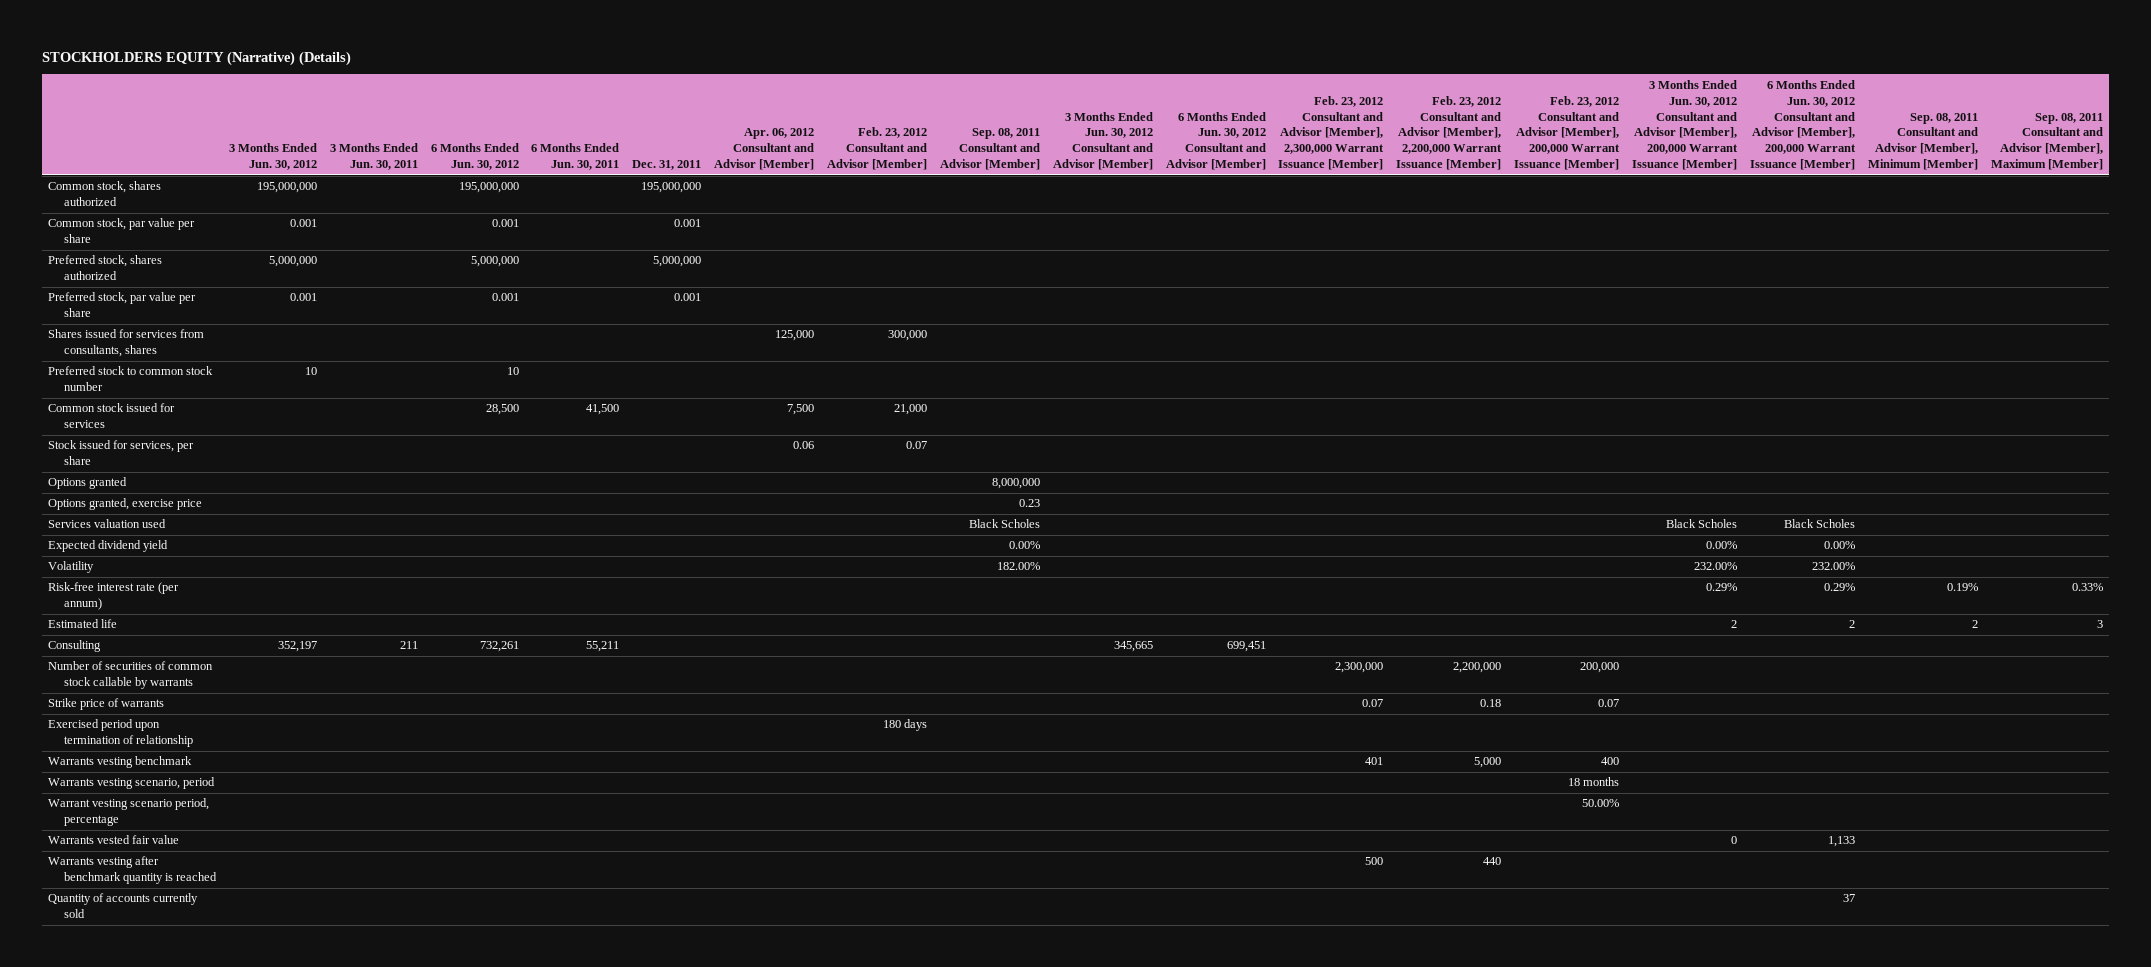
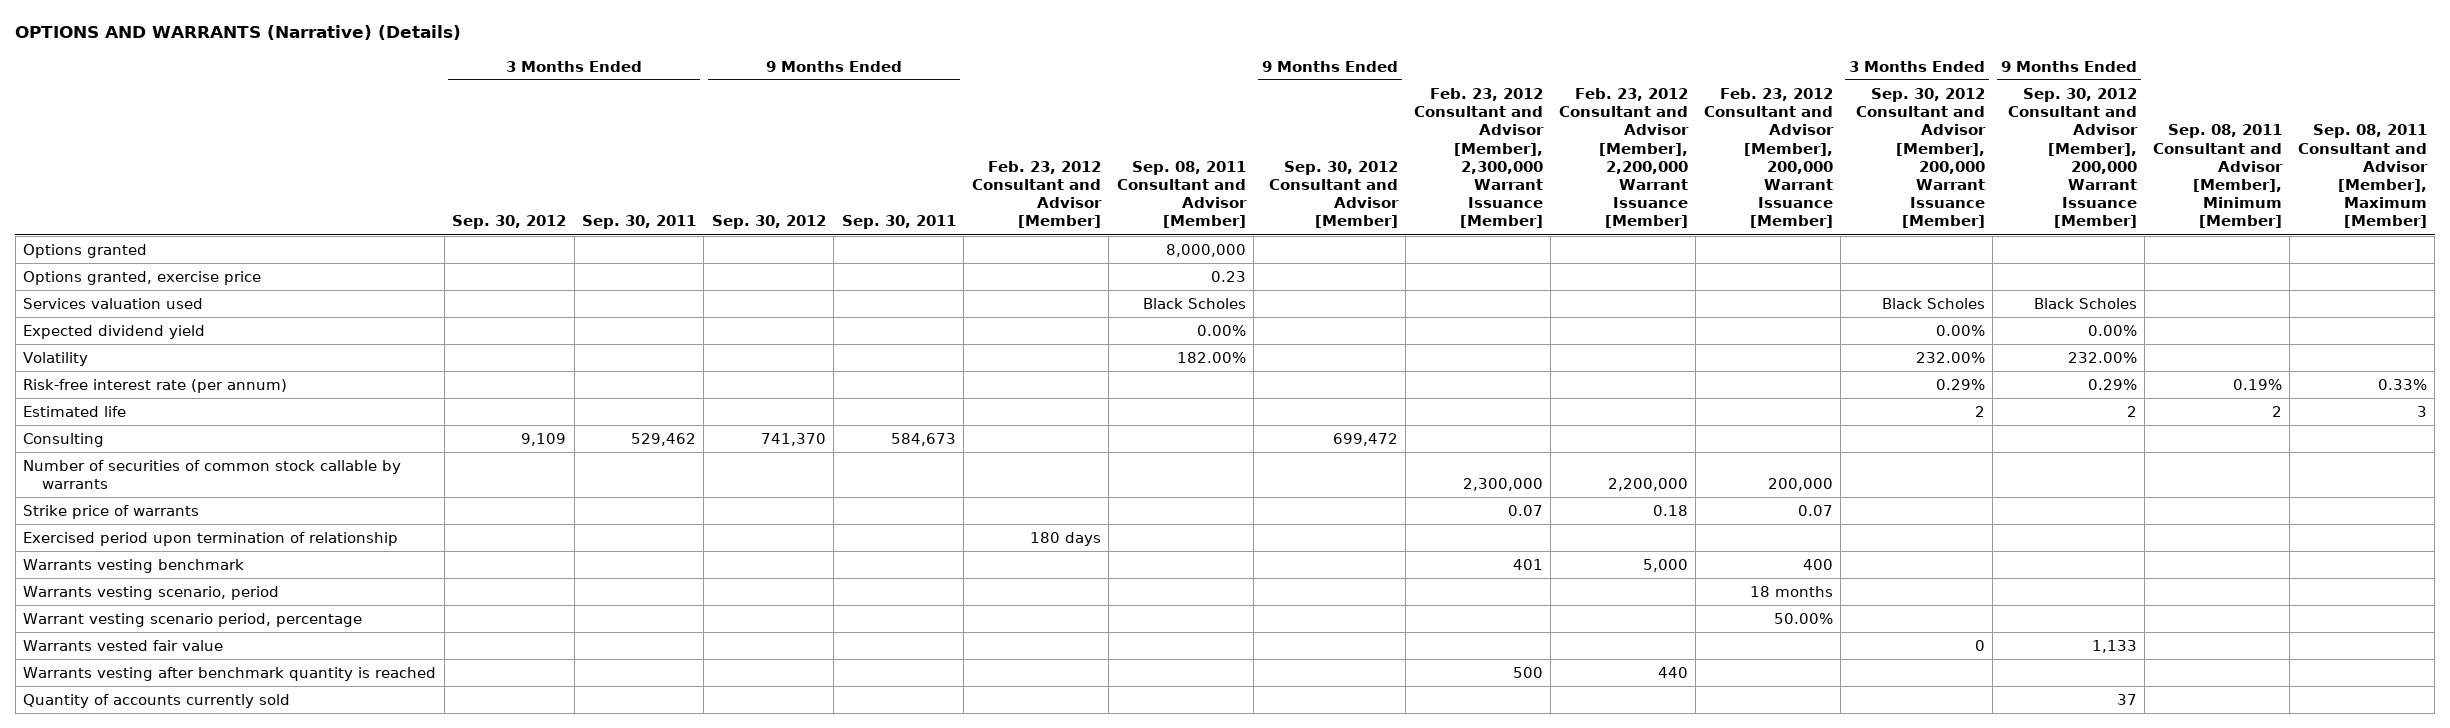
- STOCKHOLDERS EQUITY (Narrative) (Details)
+ OPTIONS AND WARRANTS (Narrative) (Details)
- | 3 Months Ended Jun. 30, 2012 | 3 Months Ended Jun. 30, 2011 | 6 Months Ended Jun. 30, 2012 | 6 Months Ended Jun. 30, 2011 | Dec. 31, 2011 | Apr. 06, 2012 Consultant and Advisor [Member] | Feb. 23, 2012 Consultant and Advisor [Member] | Sep. 08, 2011 Consultant and Advisor [Member] | 3 Months Ended Jun. 30, 2012 Consultant and Advisor [Member] | 6 Months Ended Jun. 30, 2012 Consultant and Advisor [Member] | Feb. 23, 2012 Consultant and Advisor [Member], 2,300,000 Warrant Issuance [Member] | Feb. 23, 2012 Consultant and Advisor [Member], 2,200,000 Warrant Issuance [Member] | Feb. 23, 2012 Consultant and Advisor [Member], 200,000 Warrant Issuance [Member] | 3 Months Ended Jun. 30, 2012 Consultant and Advisor [Member], 200,000 Warrant Issuance [Member] | 6 Months Ended Jun. 30, 2012 Consultant and Advisor [Member], 200,000 Warrant Issuance [Member] | Sep. 08, 2011 Consultant and Advisor [Member], Minimum [Member] | Sep. 08, 2011 Consultant and Advisor [Member], Maximum [Member]
+ | 3 Months Ended Sep. 30, 2012 | 3 Months Ended Sep. 30, 2011 | 9 Months Ended Sep. 30, 2012 | 9 Months Ended Sep. 30, 2011 | Feb. 23, 2012 Consultant and Advisor [Member] | Sep. 08, 2011 Consultant and Advisor [Member] | 9 Months Ended Sep. 30, 2012 Consultant and Advisor [Member] | Feb. 23, 2012 Consultant and Advisor [Member], 2,300,000 Warrant Issuance [Member] | Feb. 23, 2012 Consultant and Advisor [Member], 2,200,000 Warrant Issuance [Member] | Feb. 23, 2012 Consultant and Advisor [Member], 200,000 Warrant Issuance [Member] | 3 Months Ended Sep. 30, 2012 Consultant and Advisor [Member], 200,000 Warrant Issuance [Member] | 9 Months Ended Sep. 30, 2012 Consultant and Advisor [Member], 200,000 Warrant Issuance [Member] | Sep. 08, 2011 Consultant and Advisor [Member], Minimum [Member] | Sep. 08, 2011 Consultant and Advisor [Member], Maximum [Member]
- Common stock, shares authorized | 195,000,000 | | 195,000,000 | | 195,000,000 | | | | | | | | | | | |
- Common stock, par value per share | 0.001 | | 0.001 | | 0.001 | | | | | | | | | | | |
- Preferred stock, shares authorized | 5,000,000 | | 5,000,000 | | 5,000,000 | | | | | | | | | | | |
- Preferred stock, par value per share | 0.001 | | 0.001 | | 0.001 | | | | | | | | | | | |
- Shares issued for services from consultants, shares | | | | | | 125,000 | 300,000 | | | | | | | | | |
- Preferred stock to common stock number | 10 | | 10 | | | | | | | | | | | | | |
- Common stock issued for services | | | 28,500 | 41,500 | | 7,500 | 21,000 | | | | | | | | | |
- Stock issued for services, per share | | | | | | 0.06 | 0.07 | | | | | | | | | |

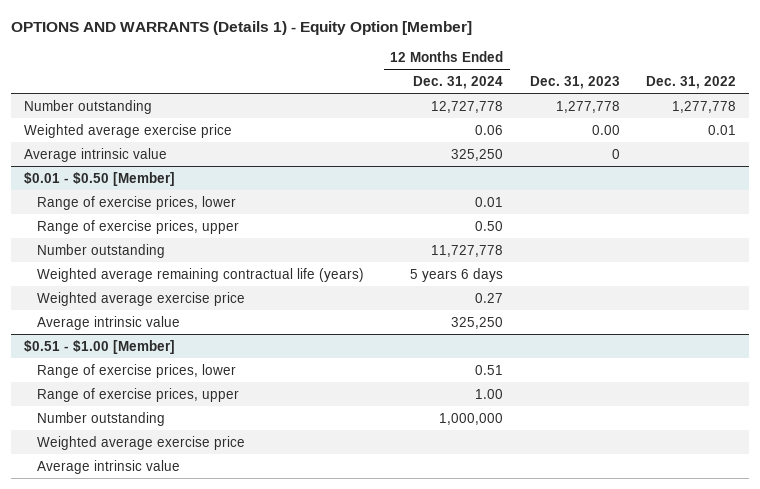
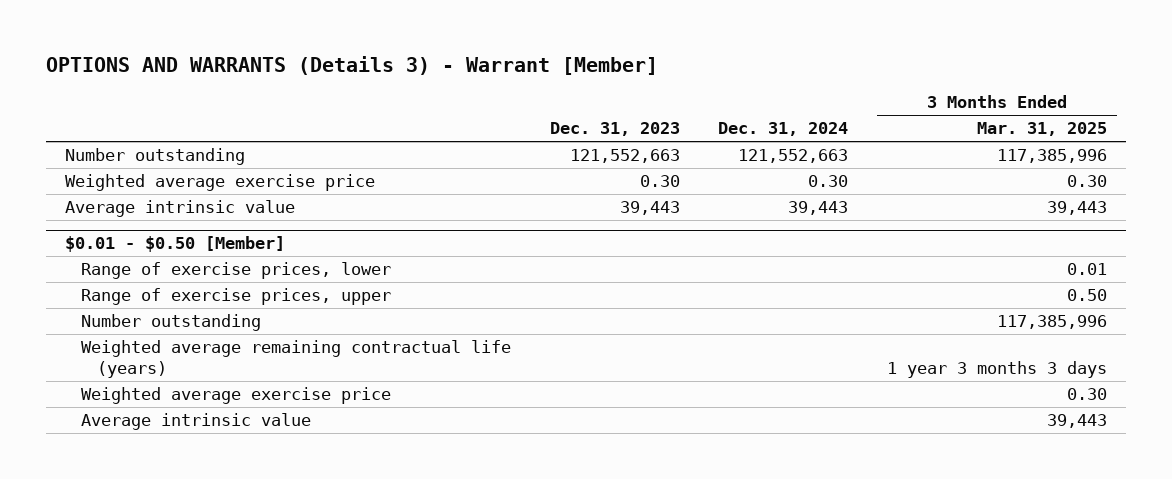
- OPTIONS AND WARRANTS (Details 1) - Equity Option [Member]
+ OPTIONS AND WARRANTS (Details 3) - Warrant [Member]
- | 12 Months Ended Dec. 31, 2024 | Dec. 31, 2023 | Dec. 31, 2022
+ | Dec. 31, 2023 | Dec. 31, 2024 | 3 Months Ended Mar. 31, 2025
- Number outstanding | 12,727,778 | 1,277,778 | 1,277,778
- Weighted average exercise price | 0.06 | 0.00 | 0.01
- Average intrinsic value | 325,250 | 0 |
+ Number outstanding | 121,552,663 | 121,552,663 | 117,385,996
+ Weighted average exercise price | 0.30 | 0.30 | 0.30
+ Average intrinsic value | 39,443 | 39,443 | 39,443
- $0.51 - $1.00 [Member]
- Range of exercise prices, lower | 0.51 | |
- Range of exercise prices, upper | 1.00 | |
- Number outstanding | 1,000,000 | |
- Weighted average exercise price
- Average intrinsic value

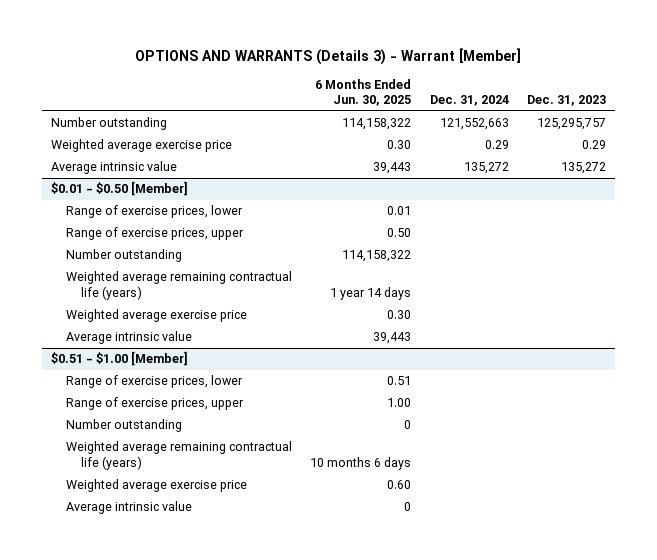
- | Dec. 31, 2023 | Dec. 31, 2024 | 3 Months Ended Mar. 31, 2025
+ | 6 Months Ended Jun. 30, 2025 | Dec. 31, 2024 | Dec. 31, 2023
- Number outstanding | 121,552,663 | 121,552,663 | 117,385,996
- Weighted average exercise price | 0.30 | 0.30 | 0.30
- Average intrinsic value | 39,443 | 39,443 | 39,443
+ Number outstanding | 114,158,322 | 121,552,663 | 125,295,757
+ Weighted average exercise price | 0.30 | 0.29 | 0.29
+ Average intrinsic value | 39,443 | 135,272 | 135,272
+ $0.51 - $1.00 [Member]
+ Range of exercise prices, lower | 0.51 | |
+ Range of exercise prices, upper | 1.00 | |
+ Number outstanding | 0 | |
+ Weighted average remaining contractual life (years) | 10 months 6 days | |
+ Weighted average exercise price | 0.60 | |
+ Average intrinsic value | 0 | |

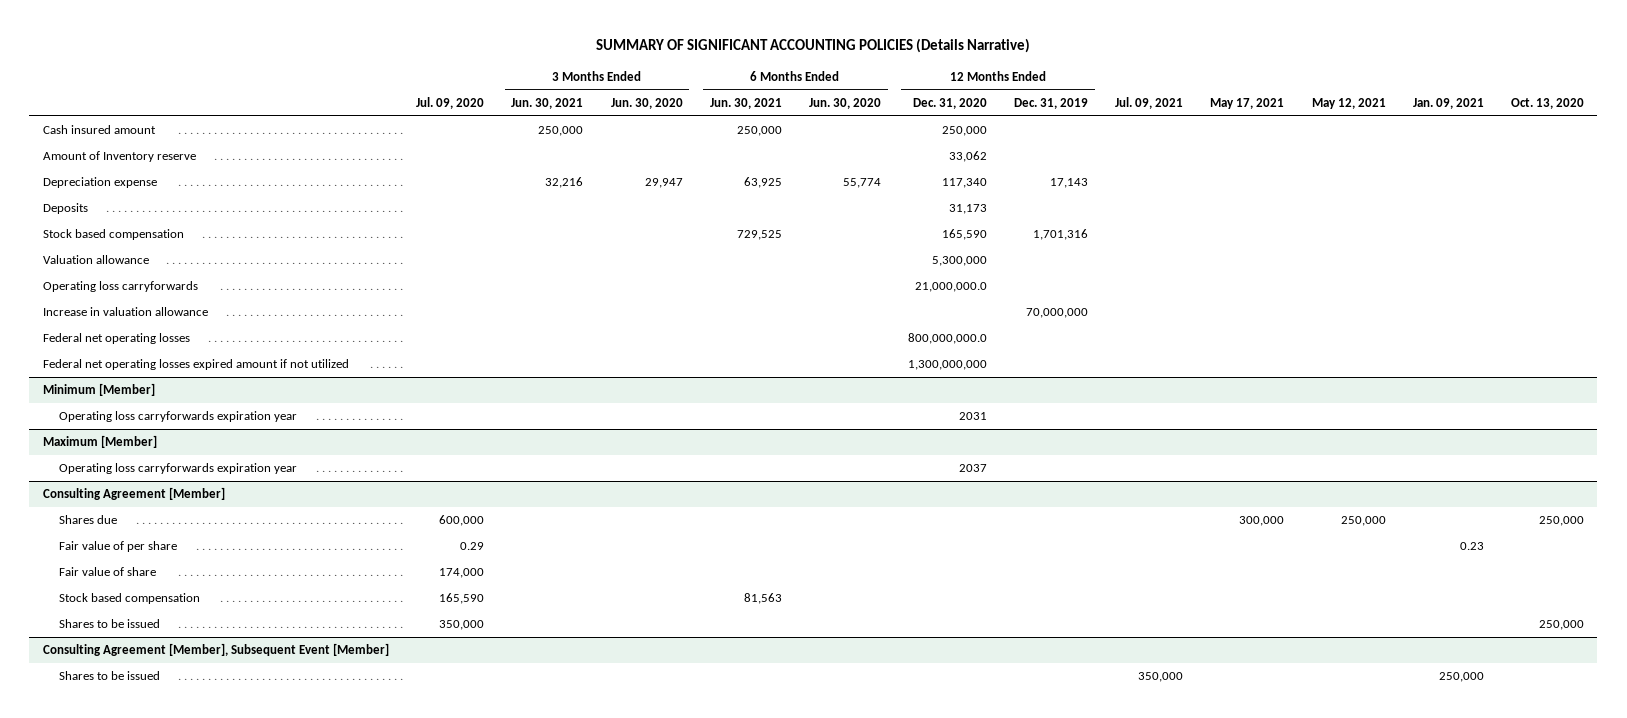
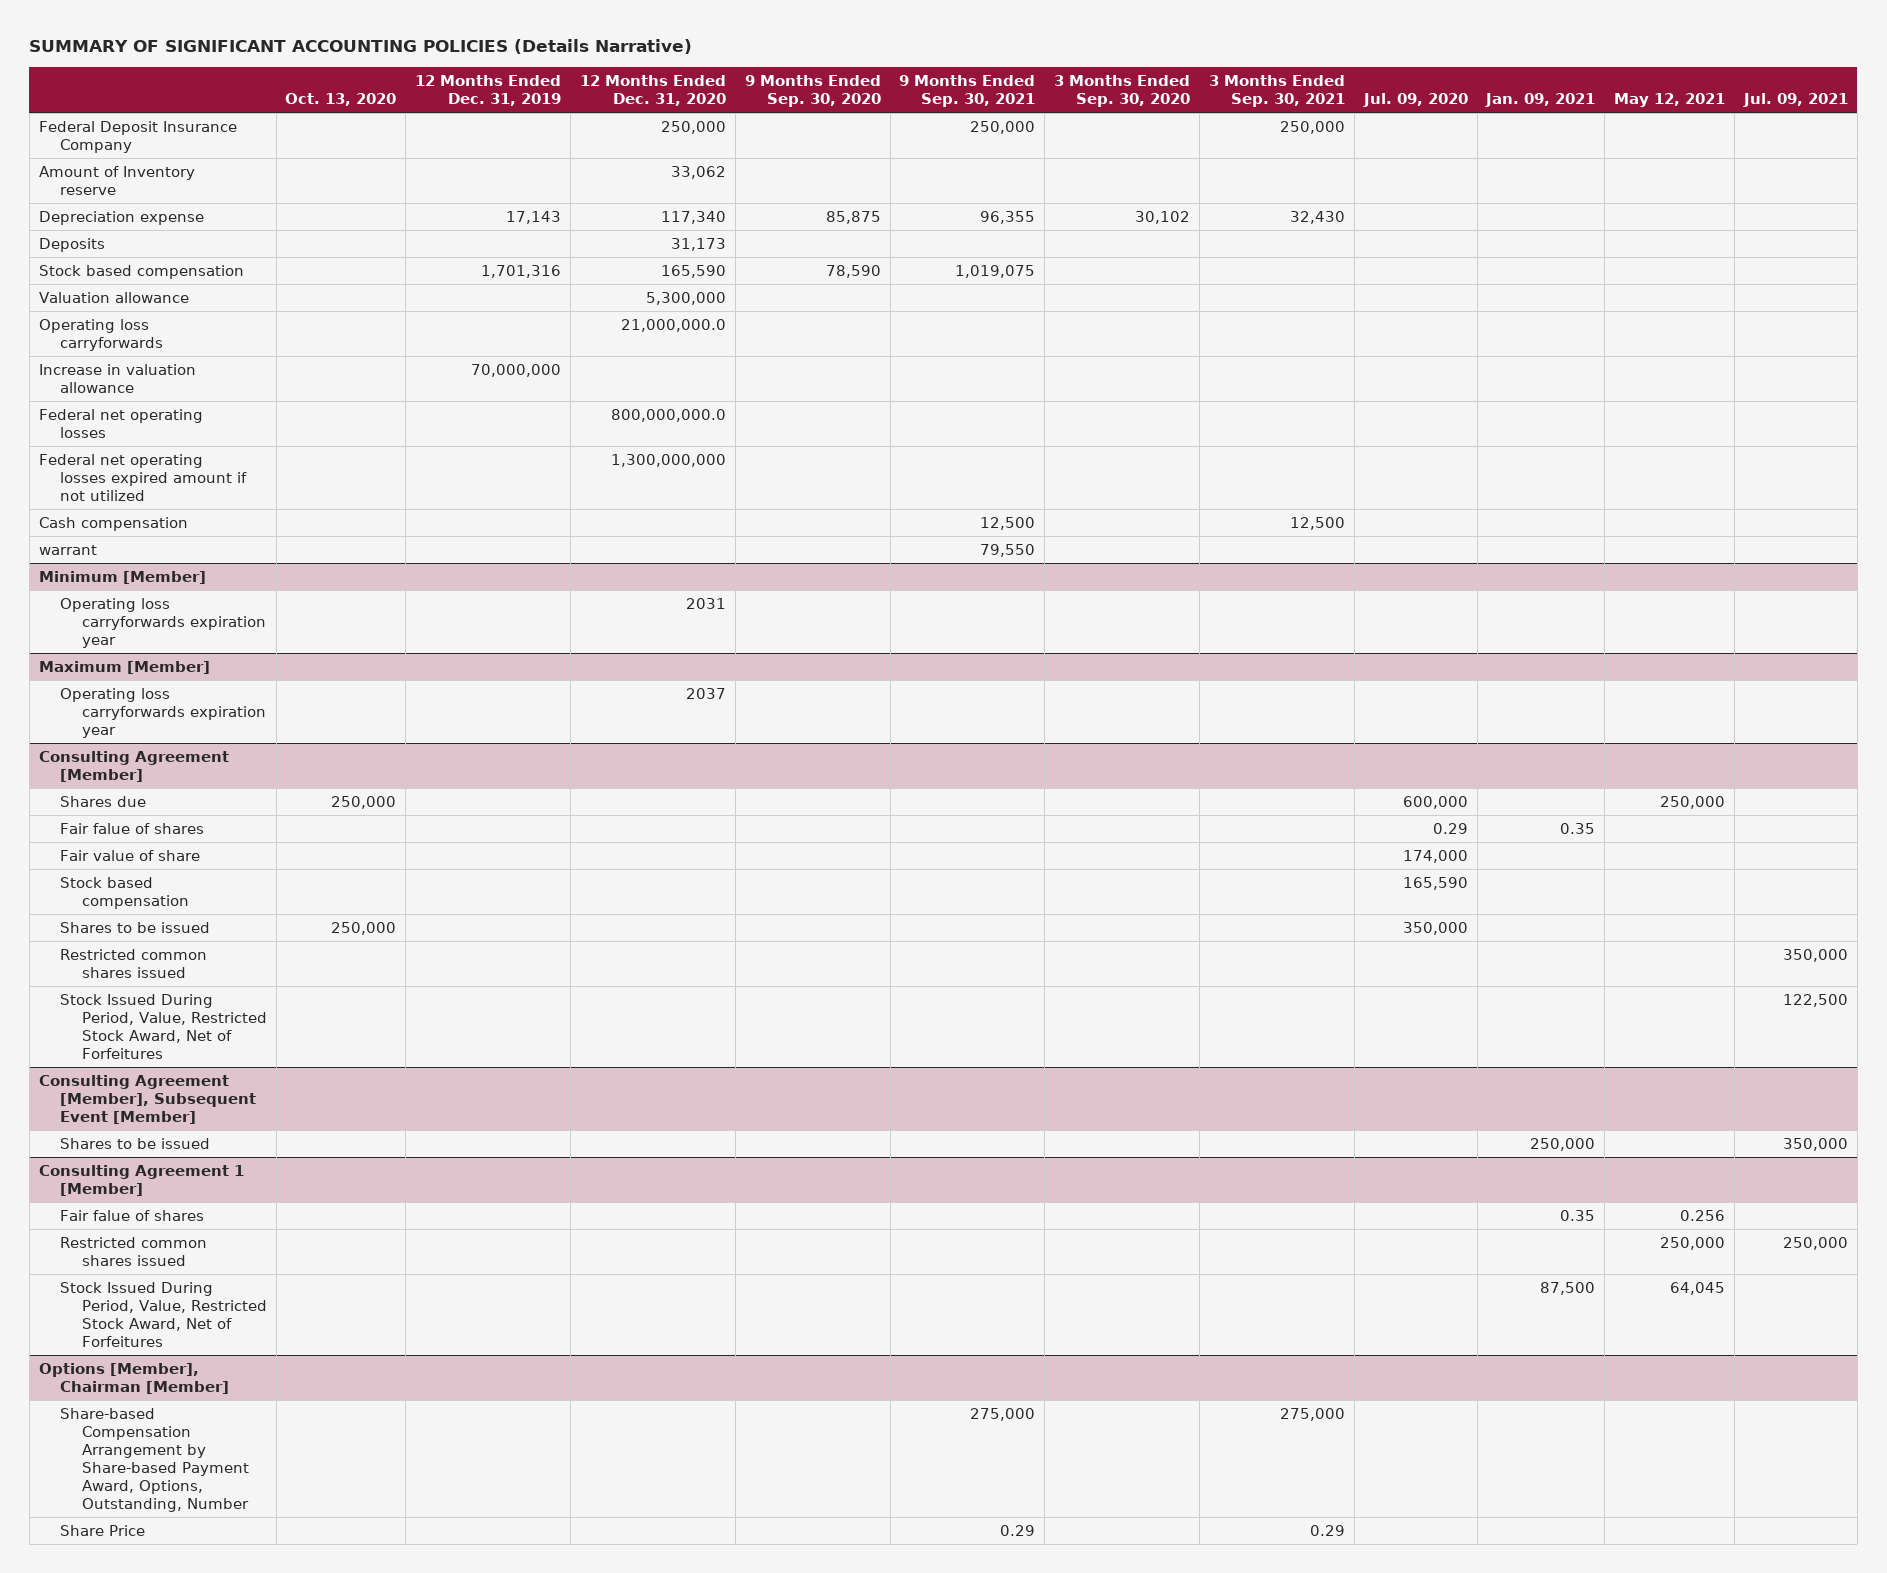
- | Jul. 09, 2020 | 3 Months Ended Jun. 30, 2021 | 3 Months Ended Jun. 30, 2020 | 6 Months Ended Jun. 30, 2021 | 6 Months Ended Jun. 30, 2020 | 12 Months Ended Dec. 31, 2020 | 12 Months Ended Dec. 31, 2019 | Jul. 09, 2021 | May 17, 2021 | May 12, 2021 | Jan. 09, 2021 | Oct. 13, 2020
+ | Oct. 13, 2020 | 12 Months Ended Dec. 31, 2019 | 12 Months Ended Dec. 31, 2020 | 9 Months Ended Sep. 30, 2020 | 9 Months Ended Sep. 30, 2021 | 3 Months Ended Sep. 30, 2020 | 3 Months Ended Sep. 30, 2021 | Jul. 09, 2020 | Jan. 09, 2021 | May 12, 2021 | Jul. 09, 2021
- Cash insured amount | | 250,000 | | 250,000 | | 250,000 | | | | | |
+ Federal Deposit Insurance Company | | | 250,000 | | 250,000 | | 250,000 | | | |
+ Cash compensation | | | | | 12,500 | | 12,500 | | | |
+ warrant | | | | | 79,550 | | | | | |
@ Consulting Agreement [Member]
- Fair value of per share | 0.29 | | | | | | | | | | 0.23 |
+ Fair falue of shares | | | | | | | | 0.29 | 0.35 | |
+ Restricted common shares issued | | | | | | | | | | | 350,000
+ Stock Issued During Period, Value, Restricted Stock Award, Net of Forfeitures | | | | | | | | | | | 122,500
+ Consulting Agreement 1 [Member]
+ Fair falue of shares | | | | | | | | | 0.35 | 0.256 |
+ Restricted common shares issued | | | | | | | | | | 250,000 | 250,000
+ Stock Issued During Period, Value, Restricted Stock Award, Net of Forfeitures | | | | | | | | | 87,500 | 64,045 |
+ Options [Member], Chairman [Member]
+ Share-based Compensation Arrangement by Share-based Payment Award, Options, Outstanding, Number | | | | | 275,000 | | 275,000 | | | |
+ Share Price | | | | | 0.29 | | 0.29 | | | |

